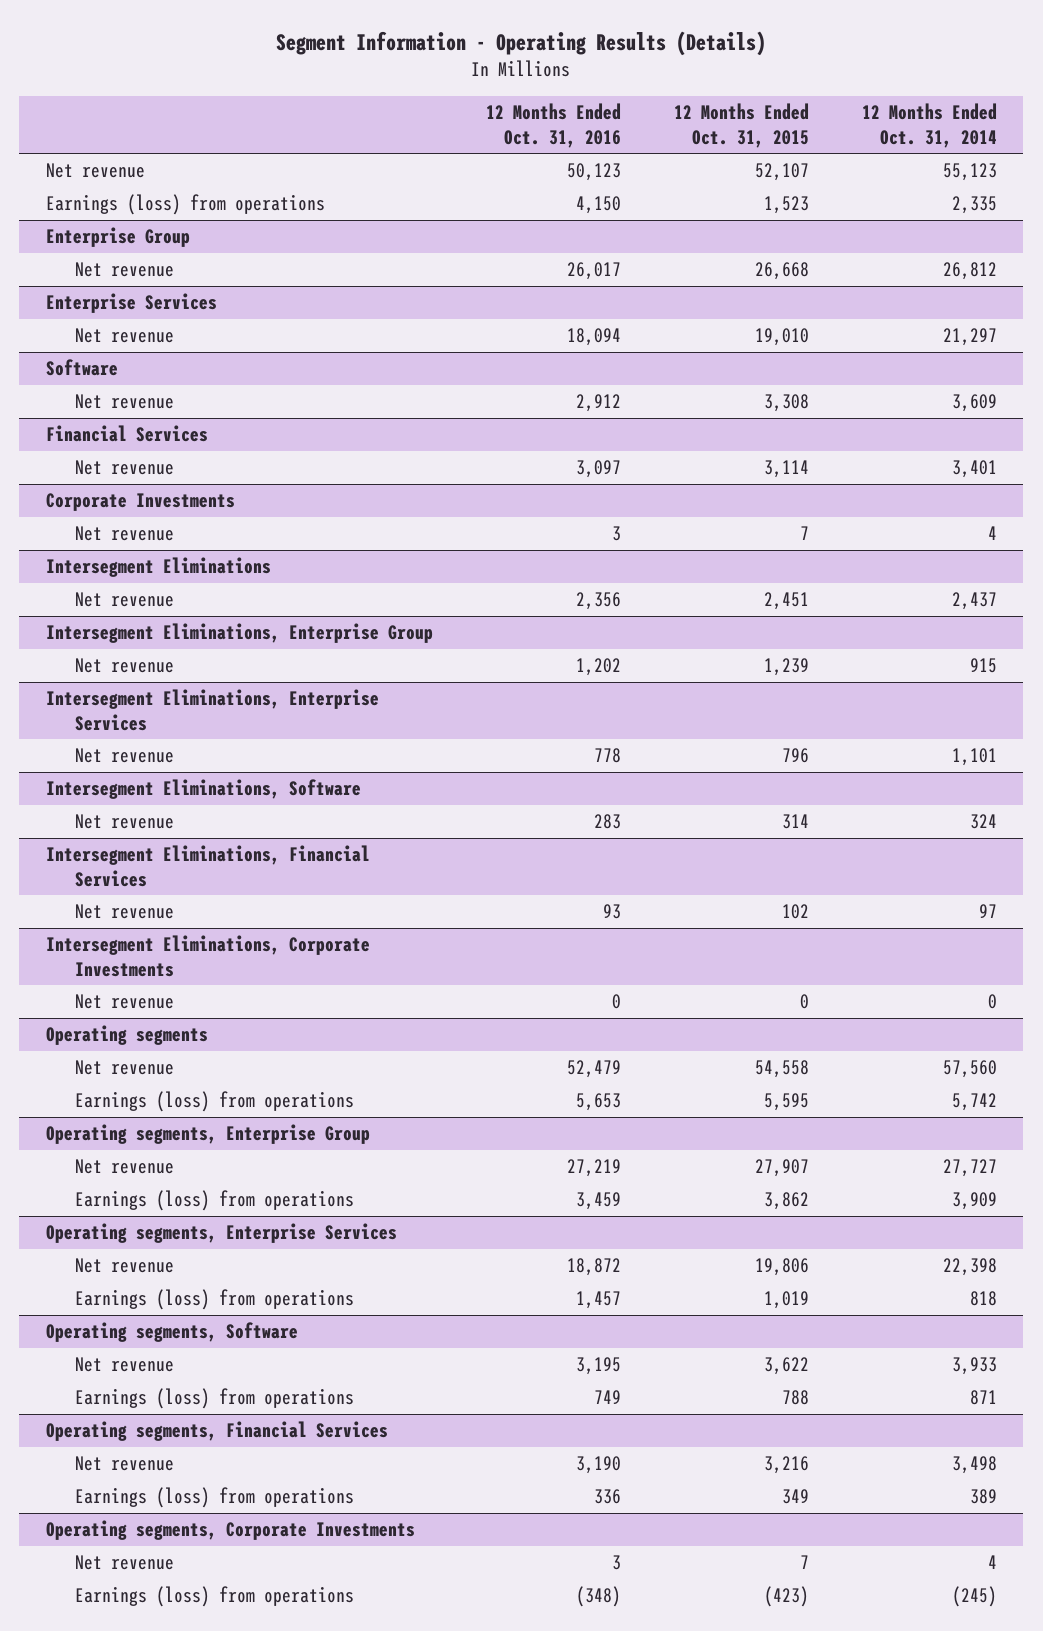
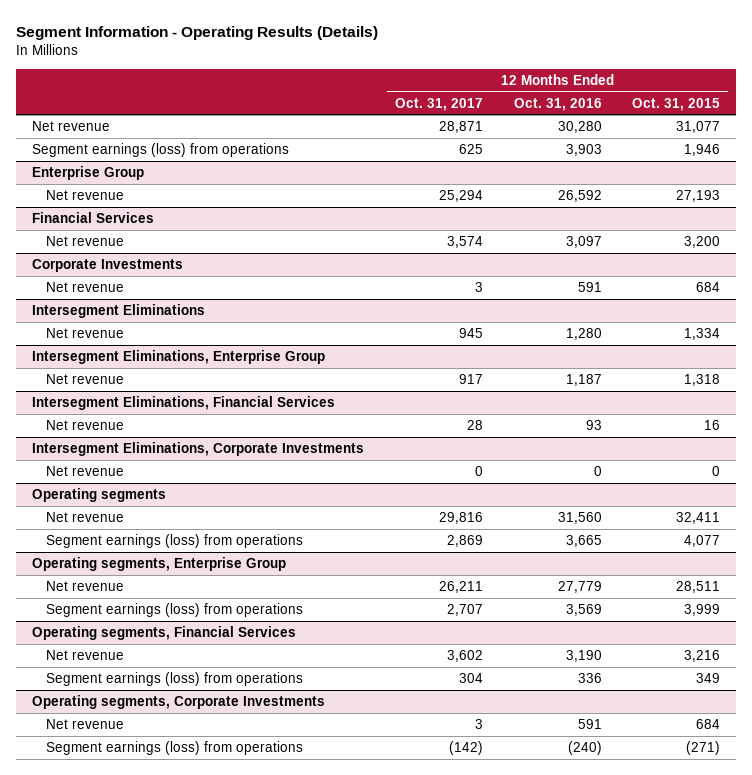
- | 12 Months Ended Oct. 31, 2016 | 12 Months Ended Oct. 31, 2015 | 12 Months Ended Oct. 31, 2014
+ | 12 Months Ended Oct. 31, 2017 | 12 Months Ended Oct. 31, 2016 | 12 Months Ended Oct. 31, 2015
- Net revenue | 50,123 | 52,107 | 55,123
- Earnings (loss) from operations | 4,150 | 1,523 | 2,335
+ Net revenue | 28,871 | 30,280 | 31,077
+ Segment earnings (loss) from operations | 625 | 3,903 | 1,946
@ Enterprise Group
- Net revenue | 26,017 | 26,668 | 26,812
- Enterprise Services
- Net revenue | 18,094 | 19,010 | 21,297
- Software
- Net revenue | 2,912 | 3,308 | 3,609
@ Enterprise Group
+ Net revenue | 25,294 | 26,592 | 27,193
@ Financial Services
- Net revenue | 3,097 | 3,114 | 3,401
+ Net revenue | 3,574 | 3,097 | 3,200
@ Corporate Investments
- Net revenue | 3 | 7 | 4
+ Net revenue | 3 | 591 | 684
@ Intersegment Eliminations
- Net revenue | 2,356 | 2,451 | 2,437
+ Net revenue | 945 | 1,280 | 1,334
@ Intersegment Eliminations, Enterprise Group
- Net revenue | 1,202 | 1,239 | 915
- Intersegment Eliminations, Enterprise Services
- Net revenue | 778 | 796 | 1,101
- Intersegment Eliminations, Software
- Net revenue | 283 | 314 | 324
@ Intersegment Eliminations, Enterprise Group
+ Net revenue | 917 | 1,187 | 1,318
@ Intersegment Eliminations, Financial Services
- Net revenue | 93 | 102 | 97
+ Net revenue | 28 | 93 | 16
@ Operating segments
- Net revenue | 52,479 | 54,558 | 57,560
- Earnings (loss) from operations | 5,653 | 5,595 | 5,742
+ Net revenue | 29,816 | 31,560 | 32,411
+ Segment earnings (loss) from operations | 2,869 | 3,665 | 4,077
@ Operating segments, Enterprise Group
- Net revenue | 27,219 | 27,907 | 27,727
- Earnings (loss) from operations | 3,459 | 3,862 | 3,909
- Operating segments, Enterprise Services
- Net revenue | 18,872 | 19,806 | 22,398
- Earnings (loss) from operations | 1,457 | 1,019 | 818
- Operating segments, Software
- Net revenue | 3,195 | 3,622 | 3,933
- Earnings (loss) from operations | 749 | 788 | 871
@ Operating segments, Enterprise Group
+ Net revenue | 26,211 | 27,779 | 28,511
+ Segment earnings (loss) from operations | 2,707 | 3,569 | 3,999
@ Operating segments, Financial Services
- Earnings (loss) from operations | 336 | 349 | 389
+ Segment earnings (loss) from operations | 304 | 336 | 349
@ Operating segments, Corporate Investments
- Net revenue | 3 | 7 | 4
- Earnings (loss) from operations | (348) | (423) | (245)
+ Net revenue | 3 | 591 | 684
+ Segment earnings (loss) from operations | (142) | (240) | (271)

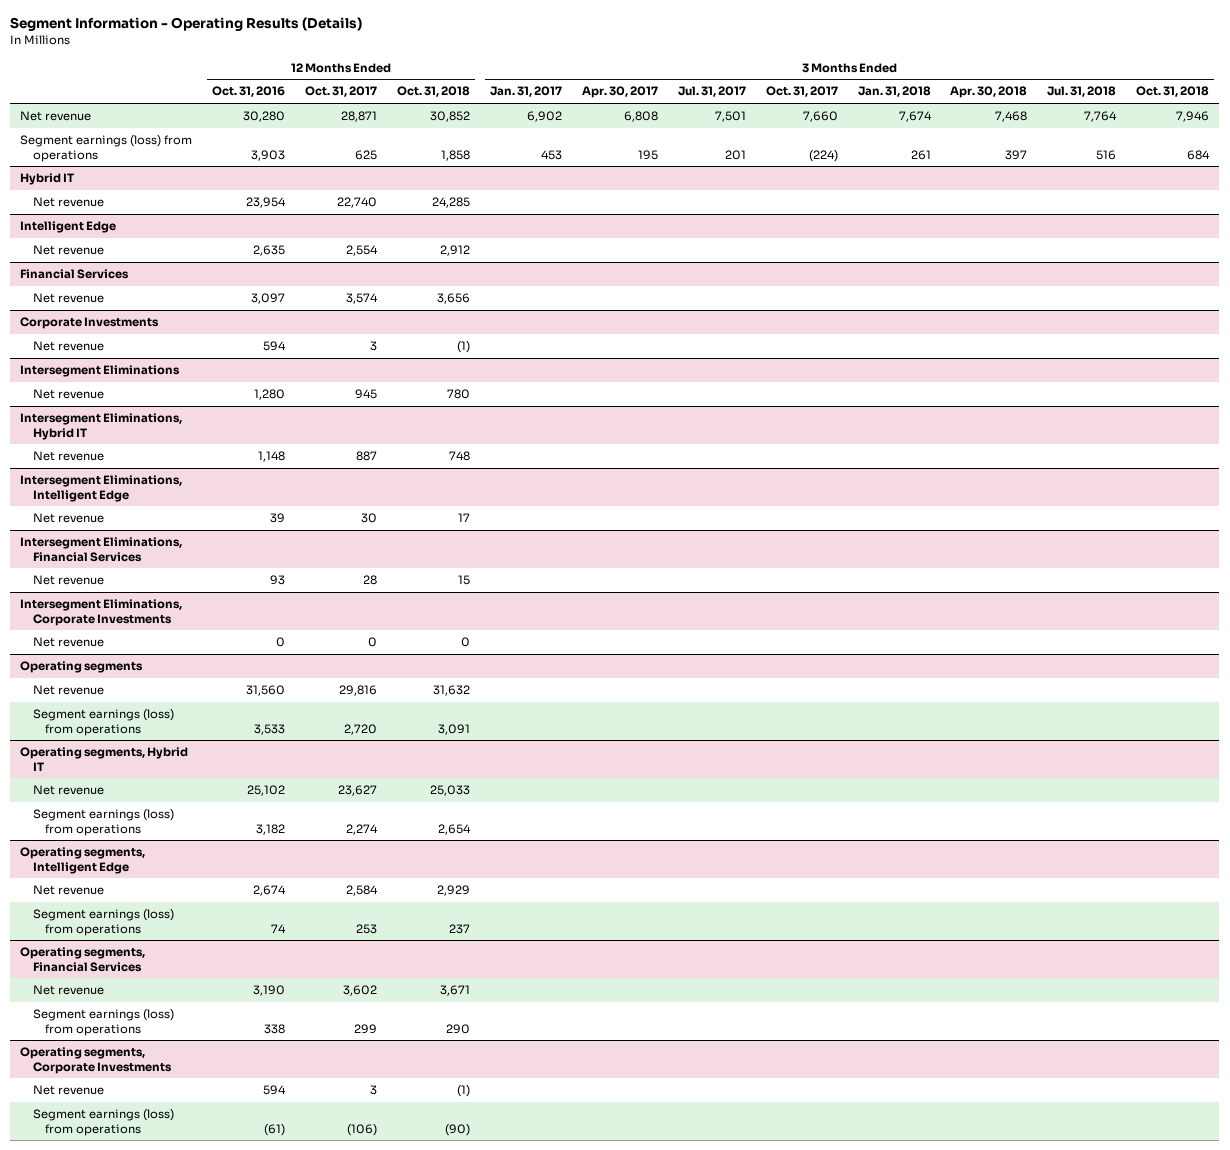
- | 12 Months Ended Oct. 31, 2017 | 12 Months Ended Oct. 31, 2016 | 12 Months Ended Oct. 31, 2015
+ | 12 Months Ended Oct. 31, 2016 | 12 Months Ended Oct. 31, 2017 | 12 Months Ended Oct. 31, 2018 | 3 Months Ended Jan. 31, 2017 | 3 Months Ended Apr. 30, 2017 | 3 Months Ended Jul. 31, 2017 | 3 Months Ended Oct. 31, 2017 | 3 Months Ended Jan. 31, 2018 | 3 Months Ended Apr. 30, 2018 | 3 Months Ended Jul. 31, 2018 | 3 Months Ended Oct. 31, 2018
- Enterprise Group
- Net revenue | 25,294 | 26,592 | 27,193
+ Hybrid IT
+ Net revenue | 23,954 | 22,740 | 24,285 | | | | | | | |
+ Intelligent Edge
+ Net revenue | 2,635 | 2,554 | 2,912 | | | | | | | |
@ Corporate Investments
- Net revenue | 3 | 591 | 684
+ Net revenue | 594 | 3 | (1) | | | | | | | |
- Intersegment Eliminations, Enterprise Group
- Net revenue | 917 | 1,187 | 1,318
+ Intersegment Eliminations, Hybrid IT
+ Net revenue | 1,148 | 887 | 748 | | | | | | | |
+ Intersegment Eliminations, Intelligent Edge
+ Net revenue | 39 | 30 | 17 | | | | | | | |
@ Operating segments
- Segment earnings (loss) from operations | 2,869 | 3,665 | 4,077
- Operating segments, Enterprise Group
- Net revenue | 26,211 | 27,779 | 28,511
- Segment earnings (loss) from operations | 2,707 | 3,569 | 3,999
@ Operating segments
+ Segment earnings (loss) from operations | 3,533 | 2,720 | 3,091 | | | | | | | |
+ Operating segments, Hybrid IT
+ Net revenue | 25,102 | 23,627 | 25,033 | | | | | | | |
+ Segment earnings (loss) from operations | 3,182 | 2,274 | 2,654 | | | | | | | |
+ Operating segments, Intelligent Edge
+ Net revenue | 2,674 | 2,584 | 2,929 | | | | | | | |
+ Segment earnings (loss) from operations | 74 | 253 | 237 | | | | | | | |
@ Operating segments, Financial Services
- Segment earnings (loss) from operations | 304 | 336 | 349
+ Segment earnings (loss) from operations | 338 | 299 | 290 | | | | | | | |
@ Operating segments, Corporate Investments
- Net revenue | 3 | 591 | 684
- Segment earnings (loss) from operations | (142) | (240) | (271)
+ Net revenue | 594 | 3 | (1) | | | | | | | |
+ Segment earnings (loss) from operations | (61) | (106) | (90) | | | | | | | |

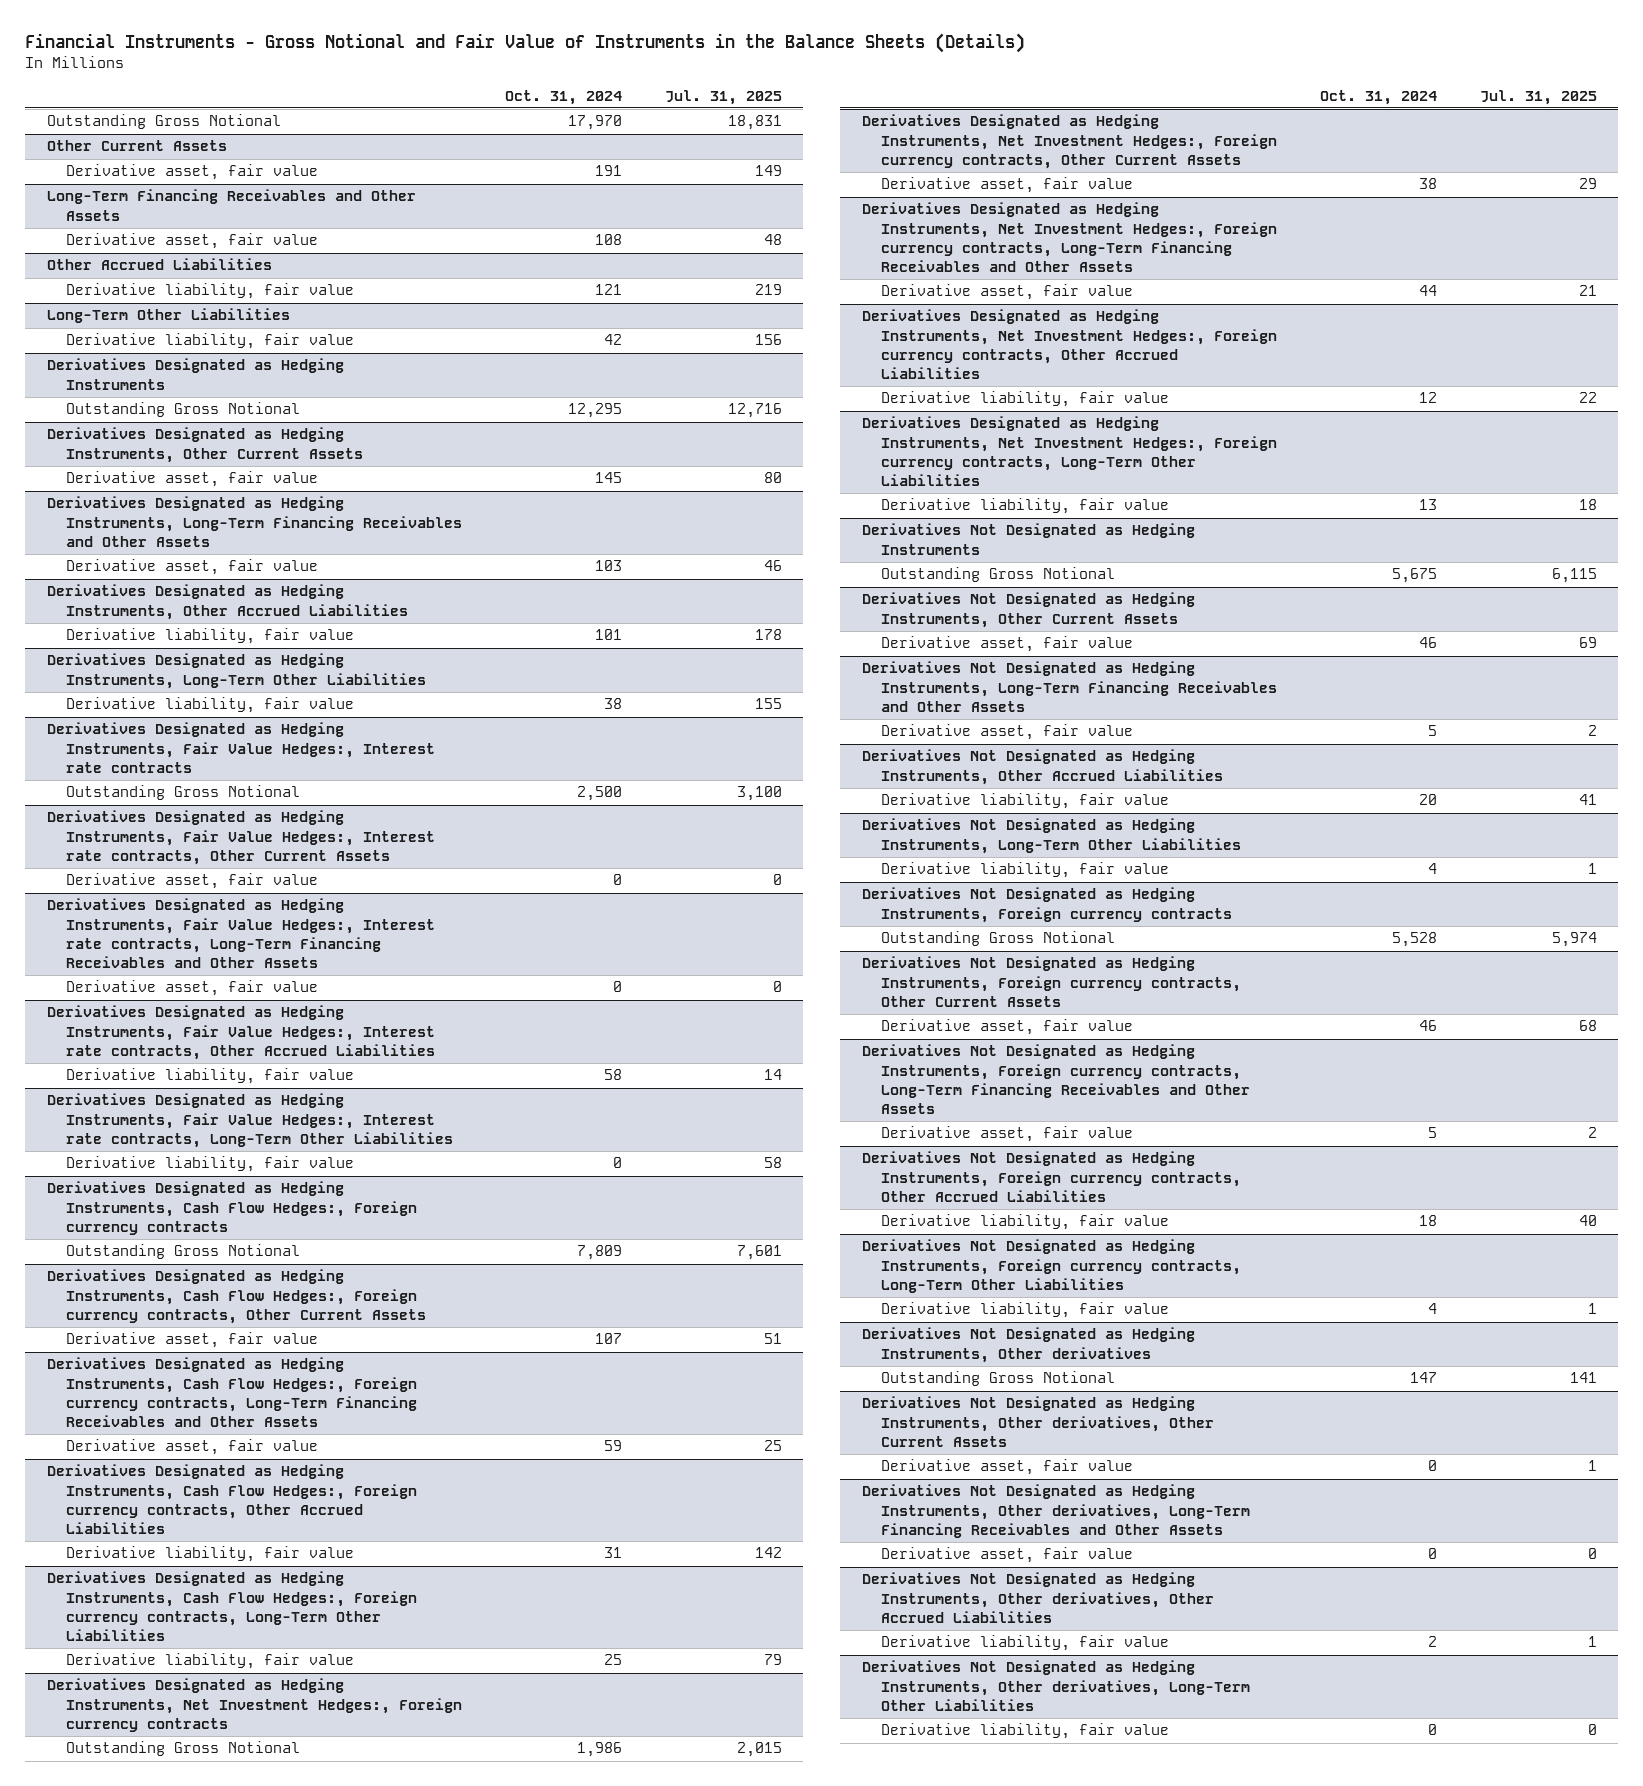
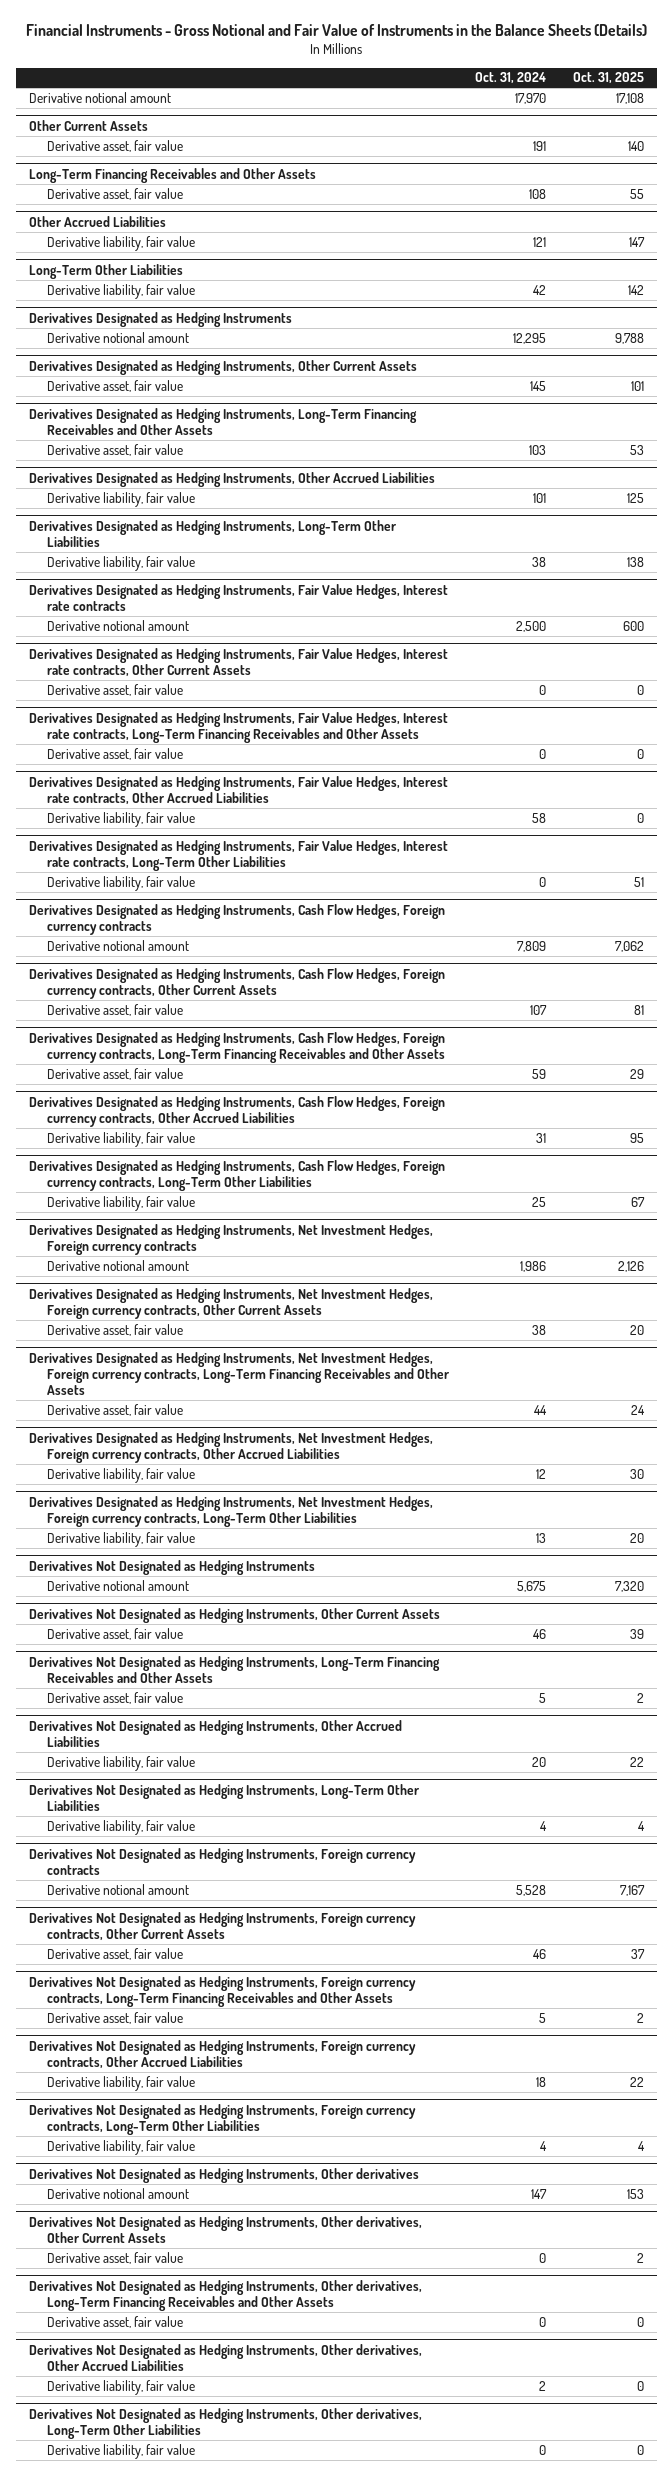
- | Oct. 31, 2024 | Jul. 31, 2025
+ | Oct. 31, 2024 | Oct. 31, 2025
- Outstanding Gross Notional | 17,970 | 18,831
+ Derivative notional amount | 17,970 | 17,108
@ Derivatives Designated as Hedging Instruments
- Outstanding Gross Notional | 12,295 | 12,716
+ Derivative notional amount | 12,295 | 9,788
- Derivatives Designated as Hedging Instruments, Fair Value Hedges:, Interest rate contracts
- Outstanding Gross Notional | 2,500 | 3,100
- Derivatives Designated as Hedging Instruments, Fair Value Hedges:, Interest rate contracts, Other Current Assets
+ Derivatives Designated as Hedging Instruments, Fair Value Hedges, Interest rate contracts
+ Derivative notional amount | 2,500 | 600
+ Derivatives Designated as Hedging Instruments, Fair Value Hedges, Interest rate contracts, Other Current Assets
- Derivatives Designated as Hedging Instruments, Fair Value Hedges:, Interest rate contracts, Long-Term Financing Receivables and Other Assets
+ Derivatives Designated as Hedging Instruments, Fair Value Hedges, Interest rate contracts, Long-Term Financing Receivables and Other Assets
- Derivatives Designated as Hedging Instruments, Fair Value Hedges:, Interest rate contracts, Other Accrued Liabilities
+ Derivatives Designated as Hedging Instruments, Fair Value Hedges, Interest rate contracts, Other Accrued Liabilities
- Derivatives Designated as Hedging Instruments, Fair Value Hedges:, Interest rate contracts, Long-Term Other Liabilities
+ Derivatives Designated as Hedging Instruments, Fair Value Hedges, Interest rate contracts, Long-Term Other Liabilities
- Derivatives Designated as Hedging Instruments, Cash Flow Hedges:, Foreign currency contracts
- Outstanding Gross Notional | 7,809 | 7,601
- Derivatives Designated as Hedging Instruments, Cash Flow Hedges:, Foreign currency contracts, Other Current Assets
+ Derivatives Designated as Hedging Instruments, Cash Flow Hedges, Foreign currency contracts
+ Derivative notional amount | 7,809 | 7,062
+ Derivatives Designated as Hedging Instruments, Cash Flow Hedges, Foreign currency contracts, Other Current Assets
- Derivatives Designated as Hedging Instruments, Cash Flow Hedges:, Foreign currency contracts, Long-Term Financing Receivables and Other Assets
+ Derivatives Designated as Hedging Instruments, Cash Flow Hedges, Foreign currency contracts, Long-Term Financing Receivables and Other Assets
- Derivatives Designated as Hedging Instruments, Cash Flow Hedges:, Foreign currency contracts, Other Accrued Liabilities
+ Derivatives Designated as Hedging Instruments, Cash Flow Hedges, Foreign currency contracts, Other Accrued Liabilities
- Derivatives Designated as Hedging Instruments, Cash Flow Hedges:, Foreign currency contracts, Long-Term Other Liabilities
+ Derivatives Designated as Hedging Instruments, Cash Flow Hedges, Foreign currency contracts, Long-Term Other Liabilities
- Derivatives Designated as Hedging Instruments, Net Investment Hedges:, Foreign currency contracts
- Outstanding Gross Notional | 1,986 | 2,015
- Derivatives Designated as Hedging Instruments, Net Investment Hedges:, Foreign currency contracts, Other Current Assets
+ Derivatives Designated as Hedging Instruments, Net Investment Hedges, Foreign currency contracts
+ Derivative notional amount | 1,986 | 2,126
+ Derivatives Designated as Hedging Instruments, Net Investment Hedges, Foreign currency contracts, Other Current Assets
- Derivatives Designated as Hedging Instruments, Net Investment Hedges:, Foreign currency contracts, Long-Term Financing Receivables and Other Assets
+ Derivatives Designated as Hedging Instruments, Net Investment Hedges, Foreign currency contracts, Long-Term Financing Receivables and Other Assets
- Derivatives Designated as Hedging Instruments, Net Investment Hedges:, Foreign currency contracts, Other Accrued Liabilities
+ Derivatives Designated as Hedging Instruments, Net Investment Hedges, Foreign currency contracts, Other Accrued Liabilities
- Derivatives Designated as Hedging Instruments, Net Investment Hedges:, Foreign currency contracts, Long-Term Other Liabilities
+ Derivatives Designated as Hedging Instruments, Net Investment Hedges, Foreign currency contracts, Long-Term Other Liabilities
@ Derivatives Not Designated as Hedging Instruments
- Outstanding Gross Notional | 5,675 | 6,115
+ Derivative notional amount | 5,675 | 7,320
@ Derivatives Not Designated as Hedging Instruments, Foreign currency contracts
- Outstanding Gross Notional | 5,528 | 5,974
+ Derivative notional amount | 5,528 | 7,167
@ Derivatives Not Designated as Hedging Instruments, Other derivatives
- Outstanding Gross Notional | 147 | 141
+ Derivative notional amount | 147 | 153

